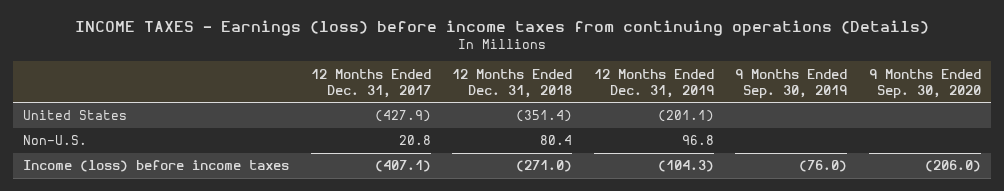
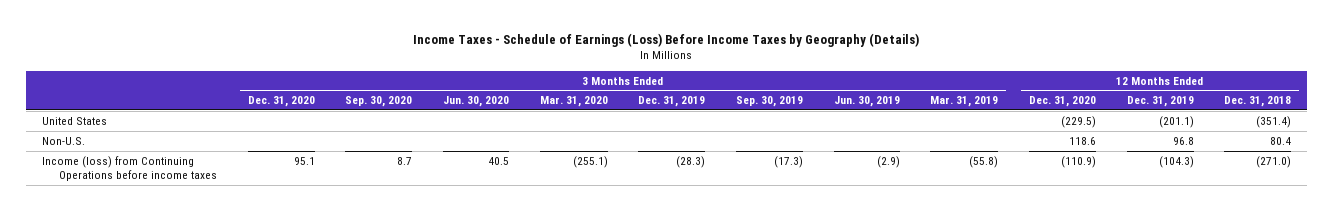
- INCOME TAXES - Earnings (loss) before income taxes from continuing operations (Details)
+ Income Taxes - Schedule of Earnings (Loss) Before Income Taxes by Geography (Details)
- | 12 Months Ended Dec. 31, 2017 | 12 Months Ended Dec. 31, 2018 | 12 Months Ended Dec. 31, 2019 | 9 Months Ended Sep. 30, 2019 | 9 Months Ended Sep. 30, 2020
+ | 3 Months Ended Dec. 31, 2020 | 3 Months Ended Sep. 30, 2020 | 3 Months Ended Jun. 30, 2020 | 3 Months Ended Mar. 31, 2020 | 3 Months Ended Dec. 31, 2019 | 3 Months Ended Sep. 30, 2019 | 3 Months Ended Jun. 30, 2019 | 3 Months Ended Mar. 31, 2019 | 12 Months Ended Dec. 31, 2020 | 12 Months Ended Dec. 31, 2019 | 12 Months Ended Dec. 31, 2018
- Income (loss) before income taxes | (407.1) | (271.0) | (104.3) | (76.0) | (206.0)
+ Income (loss) from Continuing Operations before income taxes | 95.1 | 8.7 | 40.5 | (255.1) | (28.3) | (17.3) | (2.9) | (55.8) | (110.9) | (104.3) | (271.0)

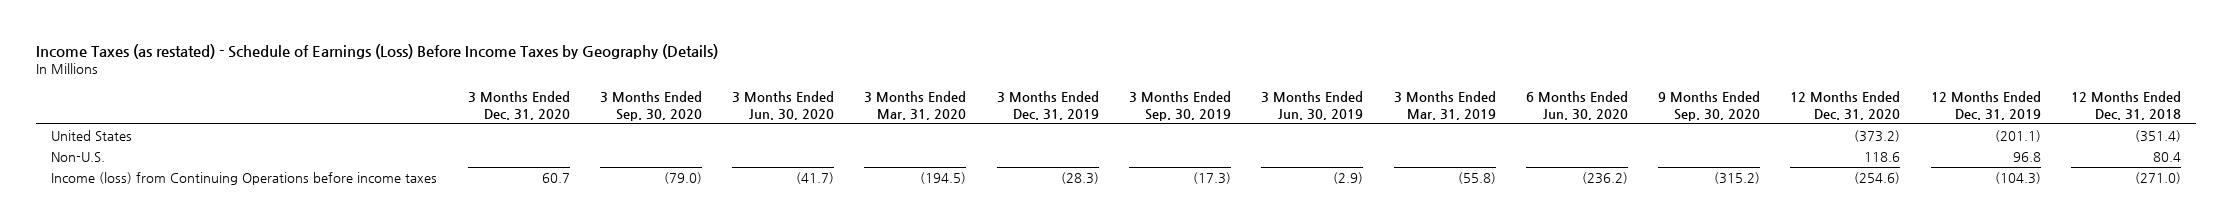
- Income Taxes - Schedule of Earnings (Loss) Before Income Taxes by Geography (Details)
+ Income Taxes (as restated) - Schedule of Earnings (Loss) Before Income Taxes by Geography (Details)
- | 3 Months Ended Dec. 31, 2020 | 3 Months Ended Sep. 30, 2020 | 3 Months Ended Jun. 30, 2020 | 3 Months Ended Mar. 31, 2020 | 3 Months Ended Dec. 31, 2019 | 3 Months Ended Sep. 30, 2019 | 3 Months Ended Jun. 30, 2019 | 3 Months Ended Mar. 31, 2019 | 12 Months Ended Dec. 31, 2020 | 12 Months Ended Dec. 31, 2019 | 12 Months Ended Dec. 31, 2018
+ | 3 Months Ended Dec. 31, 2020 | 3 Months Ended Sep. 30, 2020 | 3 Months Ended Jun. 30, 2020 | 3 Months Ended Mar. 31, 2020 | 3 Months Ended Dec. 31, 2019 | 3 Months Ended Sep. 30, 2019 | 3 Months Ended Jun. 30, 2019 | 3 Months Ended Mar. 31, 2019 | 6 Months Ended Jun. 30, 2020 | 9 Months Ended Sep. 30, 2020 | 12 Months Ended Dec. 31, 2020 | 12 Months Ended Dec. 31, 2019 | 12 Months Ended Dec. 31, 2018
- United States | | | | | | | | | (229.5) | (201.1) | (351.4)
+ United States | | | | | | | | | | | (373.2) | (201.1) | (351.4)
- Income (loss) from Continuing Operations before income taxes | 95.1 | 8.7 | 40.5 | (255.1) | (28.3) | (17.3) | (2.9) | (55.8) | (110.9) | (104.3) | (271.0)
+ Income (loss) from Continuing Operations before income taxes | 60.7 | (79.0) | (41.7) | (194.5) | (28.3) | (17.3) | (2.9) | (55.8) | (236.2) | (315.2) | (254.6) | (104.3) | (271.0)

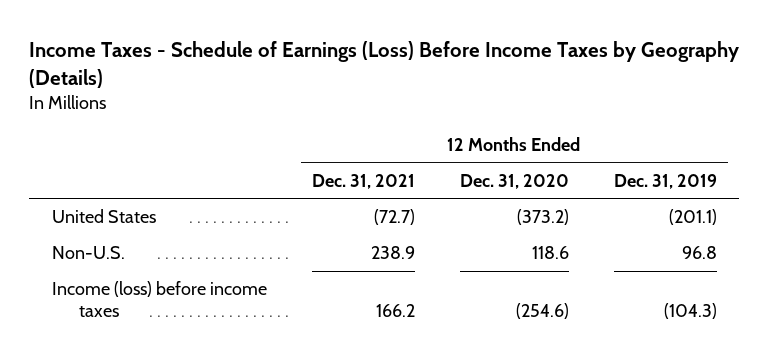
- Income Taxes (as restated) - Schedule of Earnings (Loss) Before Income Taxes by Geography (Details)
+ Income Taxes - Schedule of Earnings (Loss) Before Income Taxes by Geography (Details)
- | 3 Months Ended Dec. 31, 2020 | 3 Months Ended Sep. 30, 2020 | 3 Months Ended Jun. 30, 2020 | 3 Months Ended Mar. 31, 2020 | 3 Months Ended Dec. 31, 2019 | 3 Months Ended Sep. 30, 2019 | 3 Months Ended Jun. 30, 2019 | 3 Months Ended Mar. 31, 2019 | 6 Months Ended Jun. 30, 2020 | 9 Months Ended Sep. 30, 2020 | 12 Months Ended Dec. 31, 2020 | 12 Months Ended Dec. 31, 2019 | 12 Months Ended Dec. 31, 2018
+ | 12 Months Ended Dec. 31, 2021 | 12 Months Ended Dec. 31, 2020 | 12 Months Ended Dec. 31, 2019
- Income (loss) from Continuing Operations before income taxes | 60.7 | (79.0) | (41.7) | (194.5) | (28.3) | (17.3) | (2.9) | (55.8) | (236.2) | (315.2) | (254.6) | (104.3) | (271.0)
+ Income (loss) before income taxes | 166.2 | (254.6) | (104.3)

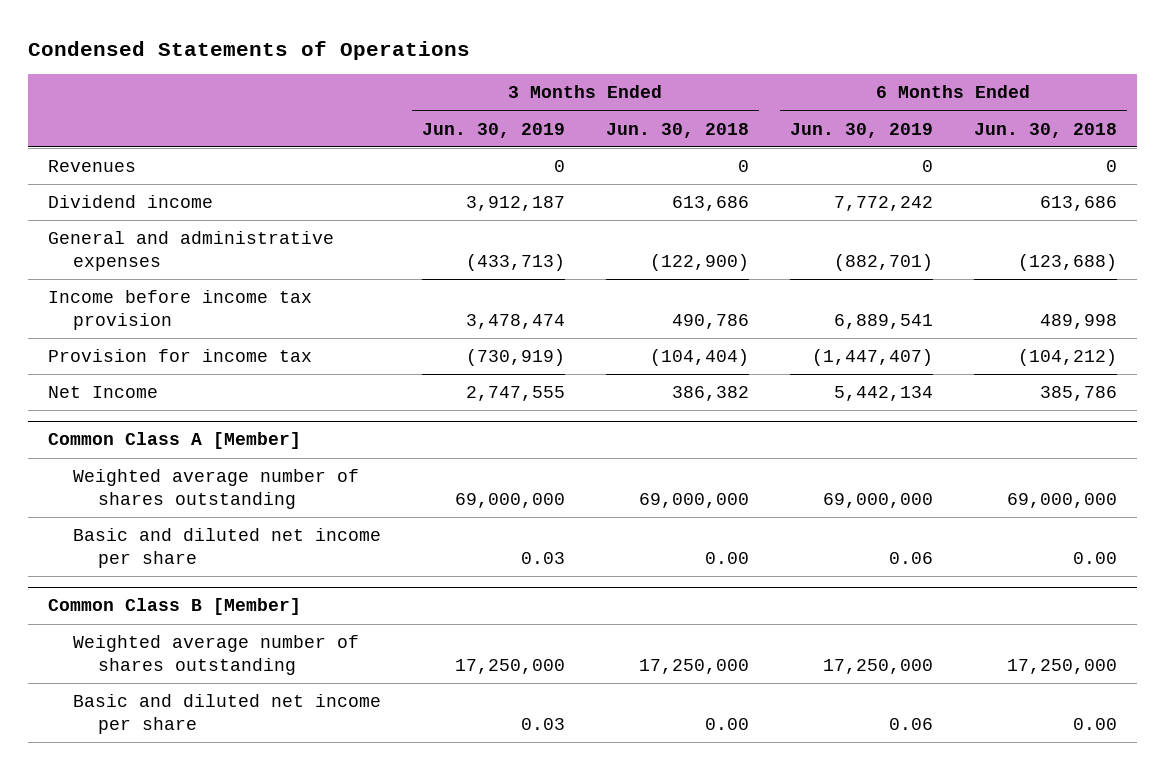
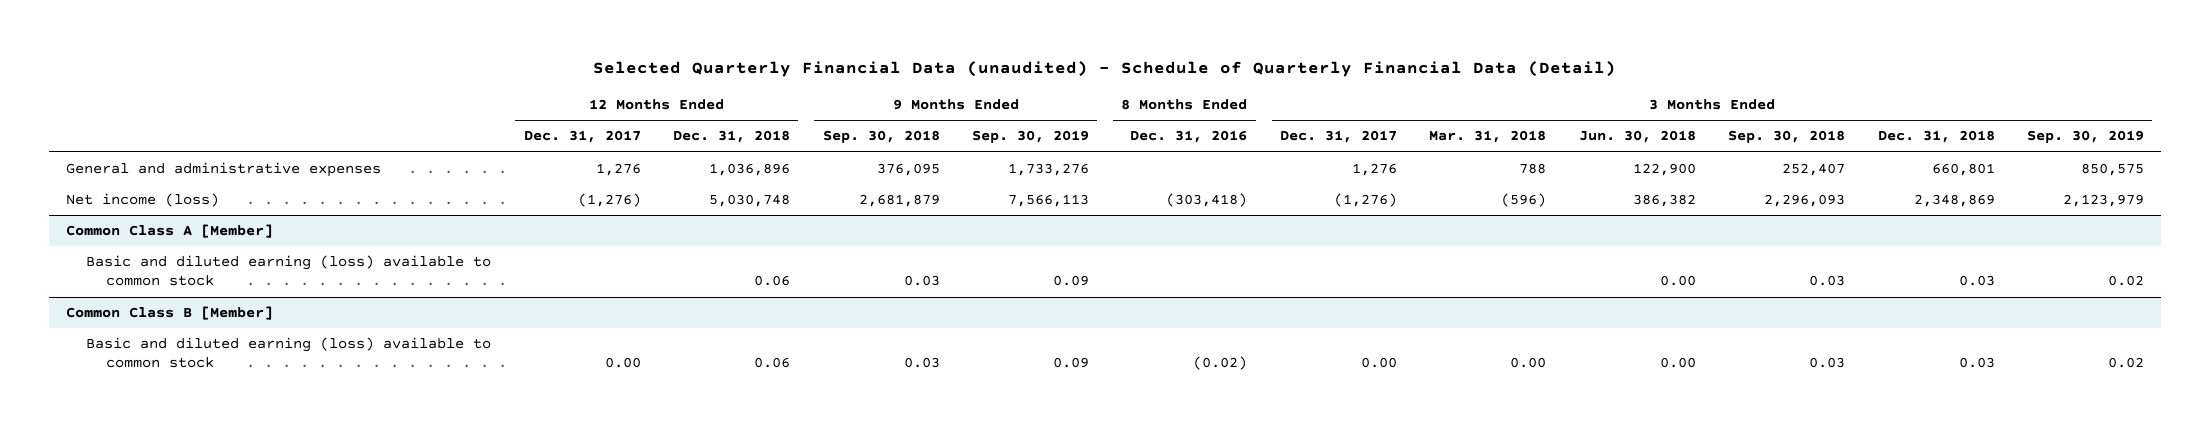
- Condensed Statements of Operations
+ Selected Quarterly Financial Data (unaudited) - Schedule of Quarterly Financial Data (Detail)
- | 3 Months Ended Jun. 30, 2019 | 3 Months Ended Jun. 30, 2018 | 6 Months Ended Jun. 30, 2019 | 6 Months Ended Jun. 30, 2018
+ | 12 Months Ended Dec. 31, 2017 | 12 Months Ended Dec. 31, 2018 | 9 Months Ended Sep. 30, 2018 | 9 Months Ended Sep. 30, 2019 | 8 Months Ended Dec. 31, 2016 | 3 Months Ended Dec. 31, 2017 | 3 Months Ended Mar. 31, 2018 | 3 Months Ended Jun. 30, 2018 | 3 Months Ended Sep. 30, 2018 | 3 Months Ended Dec. 31, 2018 | 3 Months Ended Sep. 30, 2019
- Revenues | 0 | 0 | 0 | 0
- Dividend income | 3,912,187 | 613,686 | 7,772,242 | 613,686
- General and administrative expenses | (433,713) | (122,900) | (882,701) | (123,688)
- Income before income tax provision | 3,478,474 | 490,786 | 6,889,541 | 489,998
- Provision for income tax | (730,919) | (104,404) | (1,447,407) | (104,212)
- Net Income | 2,747,555 | 386,382 | 5,442,134 | 385,786
+ General and administrative expenses | 1,276 | 1,036,896 | 376,095 | 1,733,276 | | 1,276 | 788 | 122,900 | 252,407 | 660,801 | 850,575
+ Net income (loss) | (1,276) | 5,030,748 | 2,681,879 | 7,566,113 | (303,418) | (1,276) | (596) | 386,382 | 2,296,093 | 2,348,869 | 2,123,979
@ Common Class A [Member]
- Weighted average number of shares outstanding | 69,000,000 | 69,000,000 | 69,000,000 | 69,000,000
- Basic and diluted net income per share | 0.03 | 0.00 | 0.06 | 0.00
+ Basic and diluted earning (loss) available to common stock | | 0.06 | 0.03 | 0.09 | | | | 0.00 | 0.03 | 0.03 | 0.02
@ Common Class B [Member]
- Weighted average number of shares outstanding | 17,250,000 | 17,250,000 | 17,250,000 | 17,250,000
- Basic and diluted net income per share | 0.03 | 0.00 | 0.06 | 0.00
+ Basic and diluted earning (loss) available to common stock | 0.00 | 0.06 | 0.03 | 0.09 | (0.02) | 0.00 | 0.00 | 0.00 | 0.03 | 0.03 | 0.02

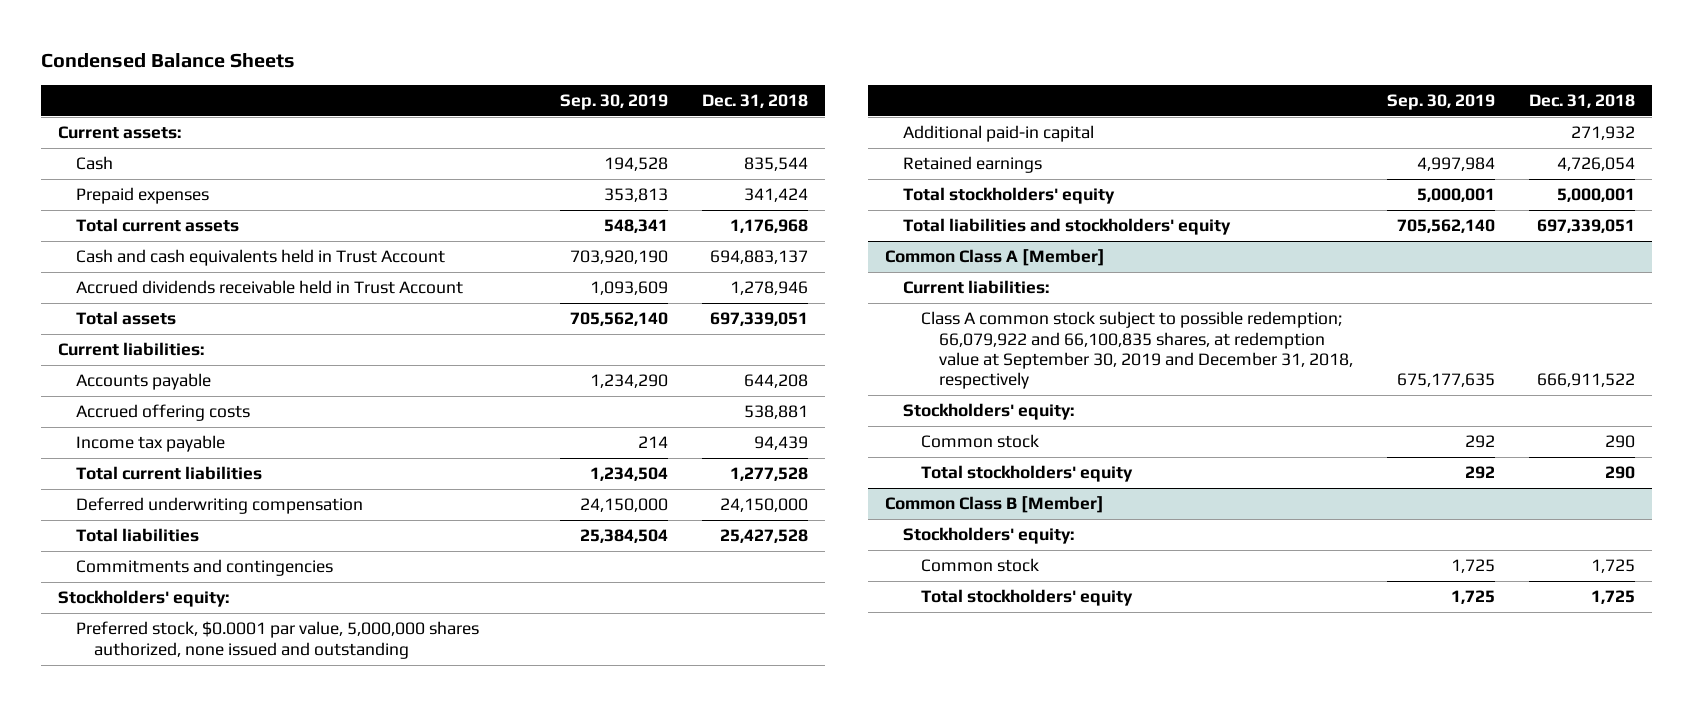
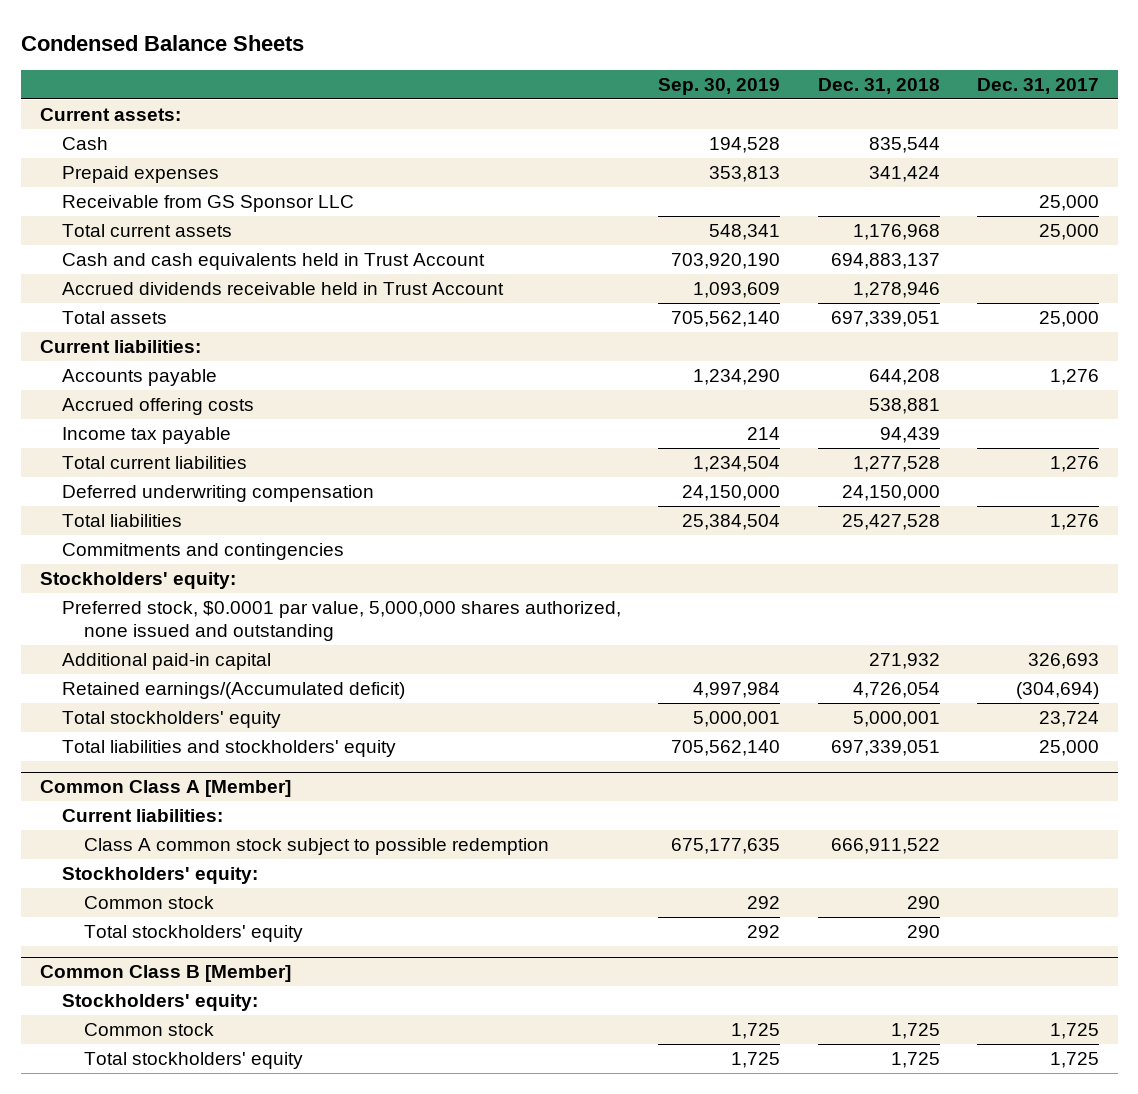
- | Sep. 30, 2019 | Dec. 31, 2018
+ | Sep. 30, 2019 | Dec. 31, 2018 | Dec. 31, 2017
+ Receivable from GS Sponsor LLC | | | 25,000
- Retained earnings | 4,997,984 | 4,726,054
+ Retained earnings/(Accumulated deficit) | 4,997,984 | 4,726,054 | (304,694)
@ Common Class A [Member]
- Class A common stock subject to possible redemption; 66,079,922 and 66,100,835 shares, at redemption value at September 30, 2019 and December 31, 2018, respectively | 675,177,635 | 666,911,522
+ Class A common stock subject to possible redemption | 675,177,635 | 666,911,522 |

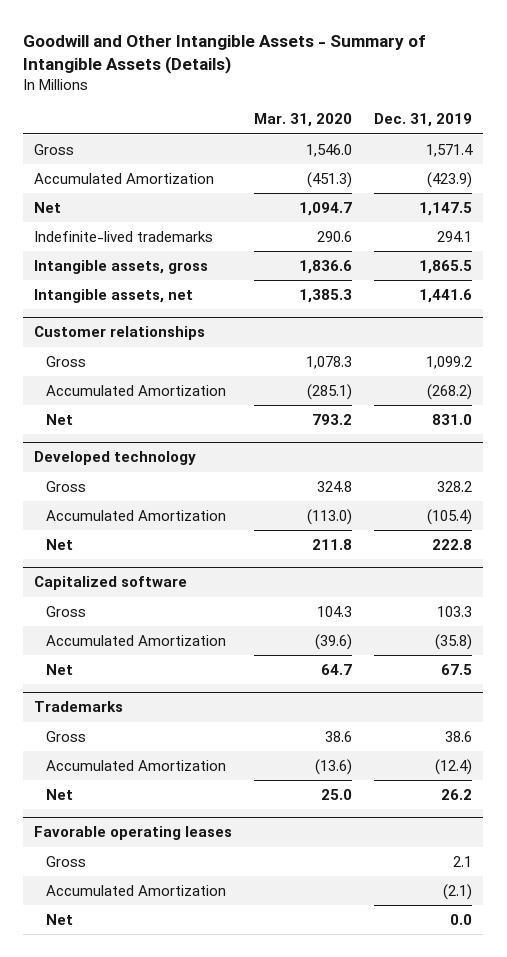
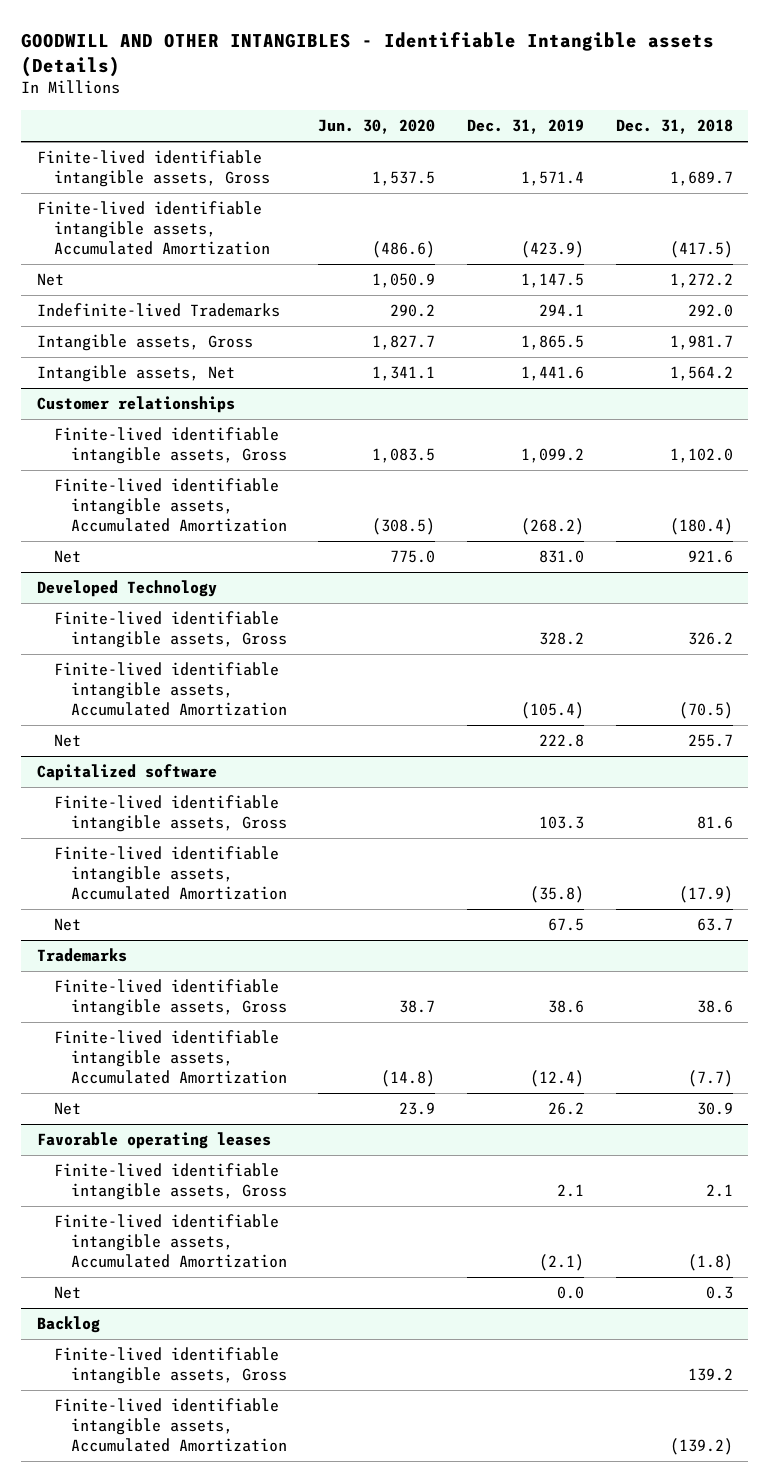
- Goodwill and Other Intangible Assets - Summary of Intangible Assets (Details)
+ GOODWILL AND OTHER INTANGIBLES - Identifiable Intangible assets (Details)
- | Mar. 31, 2020 | Dec. 31, 2019
+ | Jun. 30, 2020 | Dec. 31, 2019 | Dec. 31, 2018
- Gross | 1,546.0 | 1,571.4
- Accumulated Amortization | (451.3) | (423.9)
+ Finite-lived identifiable intangible assets, Gross | 1,537.5 | 1,571.4 | 1,689.7
+ Finite-lived identifiable intangible assets, Accumulated Amortization | (486.6) | (423.9) | (417.5)
- Indefinite-lived trademarks | 290.6 | 294.1
- Intangible assets, gross | 1,836.6 | 1,865.5
- Intangible assets, net | 1,385.3 | 1,441.6
+ Indefinite-lived Trademarks | 290.2 | 294.1 | 292.0
+ Intangible assets, Gross | 1,827.7 | 1,865.5 | 1,981.7
+ Intangible assets, Net | 1,341.1 | 1,441.6 | 1,564.2
@ Customer relationships
- Gross | 1,078.3 | 1,099.2
- Accumulated Amortization | (285.1) | (268.2)
+ Finite-lived identifiable intangible assets, Gross | 1,083.5 | 1,099.2 | 1,102.0
+ Finite-lived identifiable intangible assets, Accumulated Amortization | (308.5) | (268.2) | (180.4)
- Developed technology
- Gross | 324.8 | 328.2
- Accumulated Amortization | (113.0) | (105.4)
+ Developed Technology
+ Finite-lived identifiable intangible assets, Gross | | 328.2 | 326.2
+ Finite-lived identifiable intangible assets, Accumulated Amortization | | (105.4) | (70.5)
@ Capitalized software
- Gross | 104.3 | 103.3
- Accumulated Amortization | (39.6) | (35.8)
+ Finite-lived identifiable intangible assets, Gross | | 103.3 | 81.6
+ Finite-lived identifiable intangible assets, Accumulated Amortization | | (35.8) | (17.9)
@ Trademarks
- Gross | 38.6 | 38.6
- Accumulated Amortization | (13.6) | (12.4)
+ Finite-lived identifiable intangible assets, Gross | 38.7 | 38.6 | 38.6
+ Finite-lived identifiable intangible assets, Accumulated Amortization | (14.8) | (12.4) | (7.7)
@ Favorable operating leases
- Gross | | 2.1
- Accumulated Amortization | | (2.1)
+ Finite-lived identifiable intangible assets, Gross | | 2.1 | 2.1
+ Finite-lived identifiable intangible assets, Accumulated Amortization | | (2.1) | (1.8)
+ Backlog
+ Finite-lived identifiable intangible assets, Gross | | | 139.2
+ Finite-lived identifiable intangible assets, Accumulated Amortization | | | (139.2)

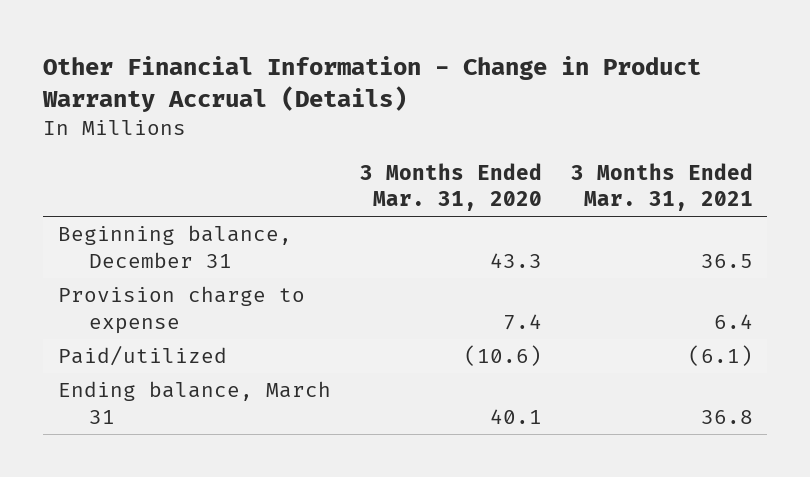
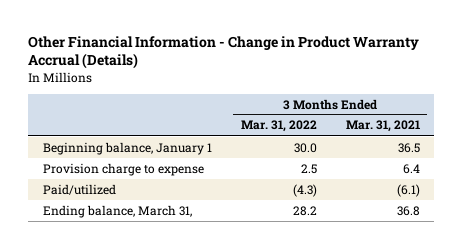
- | 3 Months Ended Mar. 31, 2020 | 3 Months Ended Mar. 31, 2021
+ | 3 Months Ended Mar. 31, 2022 | 3 Months Ended Mar. 31, 2021
- Beginning balance, December 31 | 43.3 | 36.5
+ Beginning balance, January 1 | 30.0 | 36.5
- Ending balance, March 31 | 40.1 | 36.8
+ Ending balance, March 31, | 28.2 | 36.8

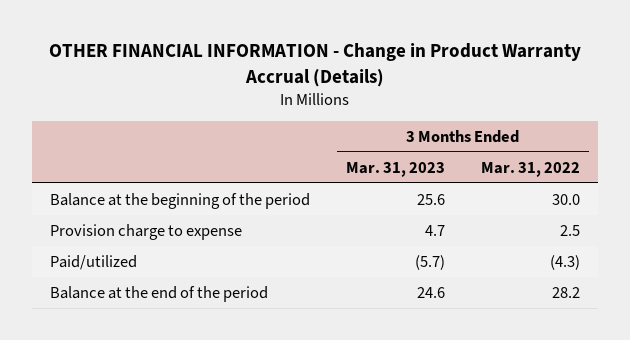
- Other Financial Information - Change in Product Warranty Accrual (Details)
+ OTHER FINANCIAL INFORMATION - Change in Product Warranty Accrual (Details)
- | 3 Months Ended Mar. 31, 2022 | 3 Months Ended Mar. 31, 2021
+ | 3 Months Ended Mar. 31, 2023 | 3 Months Ended Mar. 31, 2022
- Beginning balance, January 1 | 30.0 | 36.5
+ Balance at the beginning of the period | 25.6 | 30.0
- Ending balance, March 31, | 28.2 | 36.8
+ Balance at the end of the period | 24.6 | 28.2

